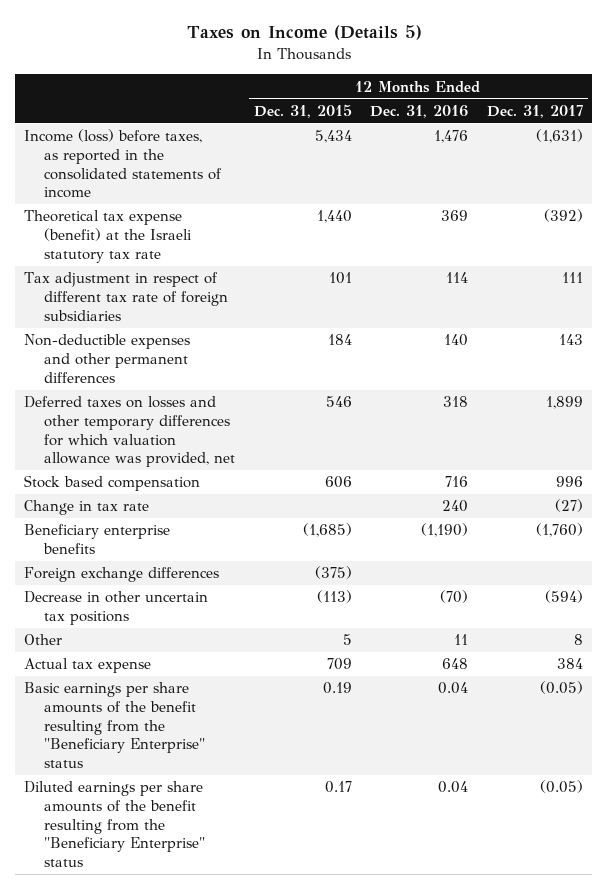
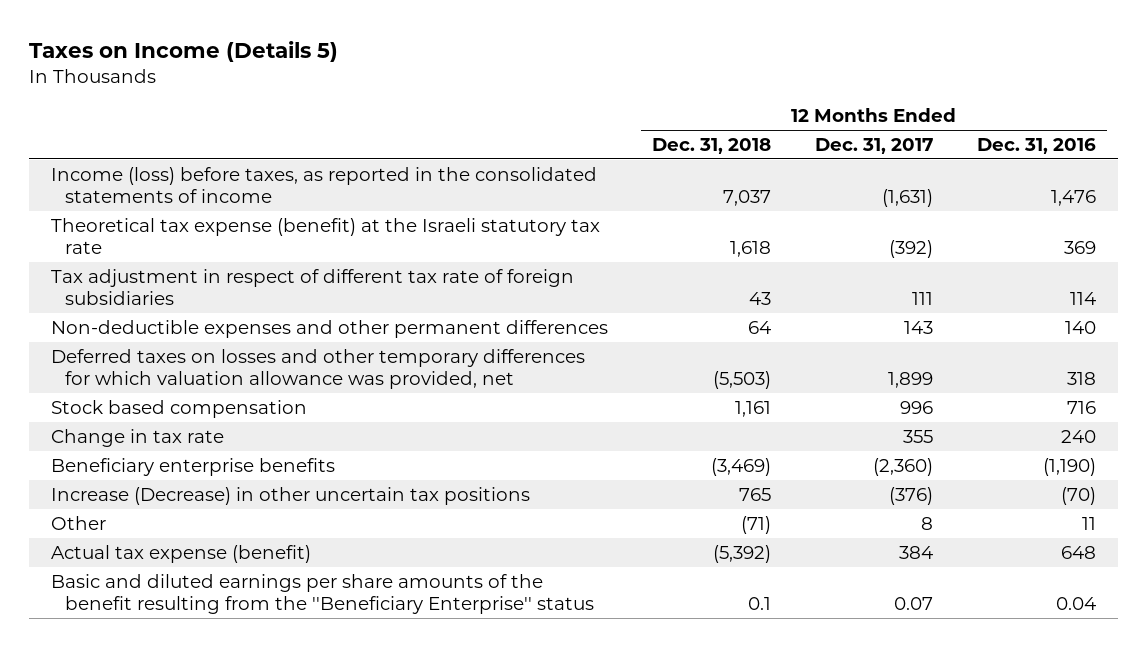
- | 12 Months Ended Dec. 31, 2015 | 12 Months Ended Dec. 31, 2016 | 12 Months Ended Dec. 31, 2017
+ | 12 Months Ended Dec. 31, 2018 | 12 Months Ended Dec. 31, 2017 | 12 Months Ended Dec. 31, 2016
- Change in tax rate | | 240 | (27)
- Beneficiary enterprise benefits | (1,685) | (1,190) | (1,760)
- Foreign exchange differences | (375) | |
- Decrease in other uncertain tax positions | (113) | (70) | (594)
+ Change in tax rate | | 355 | 240
+ Beneficiary enterprise benefits | (3,469) | (2,360) | (1,190)
+ Increase (Decrease) in other uncertain tax positions | 765 | (376) | (70)
- Actual tax expense | 709 | 648 | 384
- Basic earnings per share amounts of the benefit resulting from the "Beneficiary Enterprise" status | 0.19 | 0.04 | (0.05)
- Diluted earnings per share amounts of the benefit resulting from the "Beneficiary Enterprise" status | 0.17 | 0.04 | (0.05)
+ Actual tax expense (benefit) | (5,392) | 384 | 648
+ Basic and diluted earnings per share amounts of the benefit resulting from the ''Beneficiary Enterprise'' status | 0.1 | 0.07 | 0.04

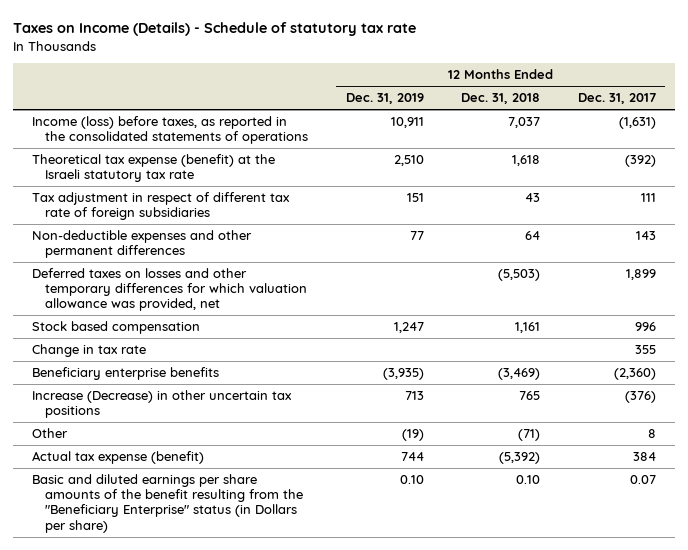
- Taxes on Income (Details 5)
+ Taxes on Income (Details) - Schedule of statutory tax rate
- | 12 Months Ended Dec. 31, 2018 | 12 Months Ended Dec. 31, 2017 | 12 Months Ended Dec. 31, 2016
+ | 12 Months Ended Dec. 31, 2019 | 12 Months Ended Dec. 31, 2018 | 12 Months Ended Dec. 31, 2017
- Income (loss) before taxes, as reported in the consolidated statements of income | 7,037 | (1,631) | 1,476
+ Income (loss) before taxes, as reported in the consolidated statements of operations | 10,911 | 7,037 | (1,631)
- Basic and diluted earnings per share amounts of the benefit resulting from the ''Beneficiary Enterprise'' status | 0.1 | 0.07 | 0.04
+ Basic and diluted earnings per share amounts of the benefit resulting from the "Beneficiary Enterprise" status (in Dollars per share) | 0.10 | 0.10 | 0.07

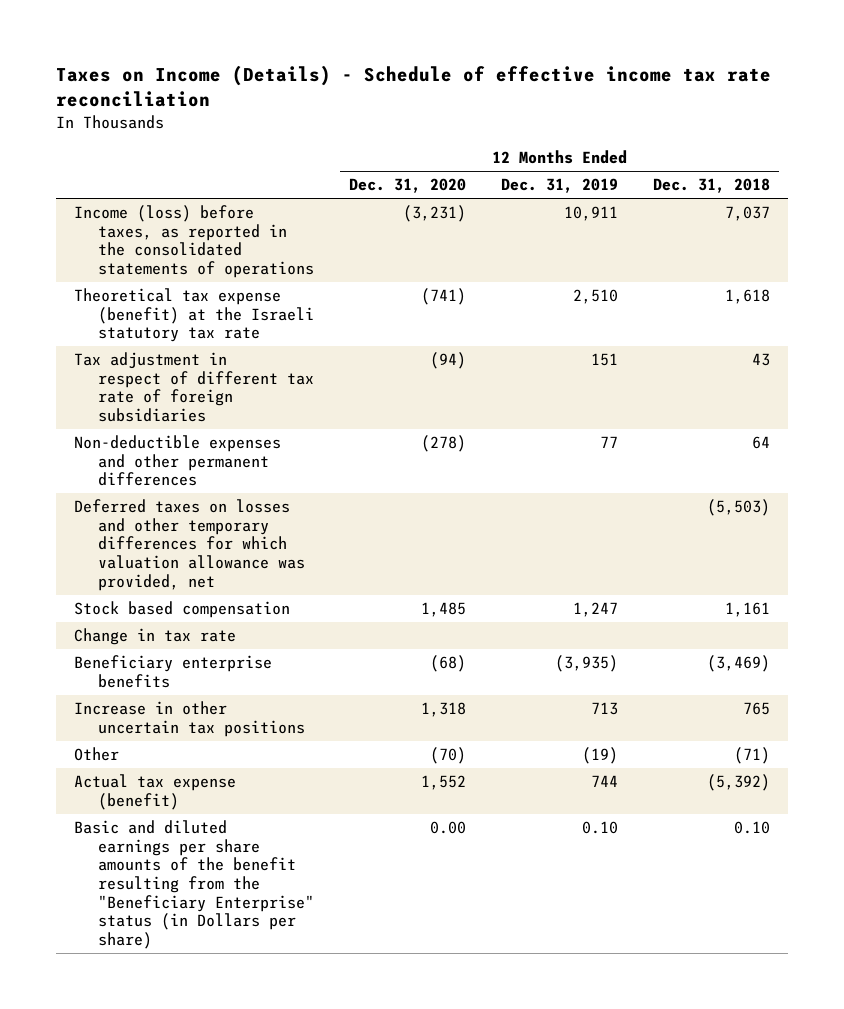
- Taxes on Income (Details) - Schedule of statutory tax rate
+ Taxes on Income (Details) - Schedule of effective income tax rate reconciliation
- | 12 Months Ended Dec. 31, 2019 | 12 Months Ended Dec. 31, 2018 | 12 Months Ended Dec. 31, 2017
+ | 12 Months Ended Dec. 31, 2020 | 12 Months Ended Dec. 31, 2019 | 12 Months Ended Dec. 31, 2018
- Increase (Decrease) in other uncertain tax positions | 713 | 765 | (376)
+ Increase in other uncertain tax positions | 1,318 | 713 | 765

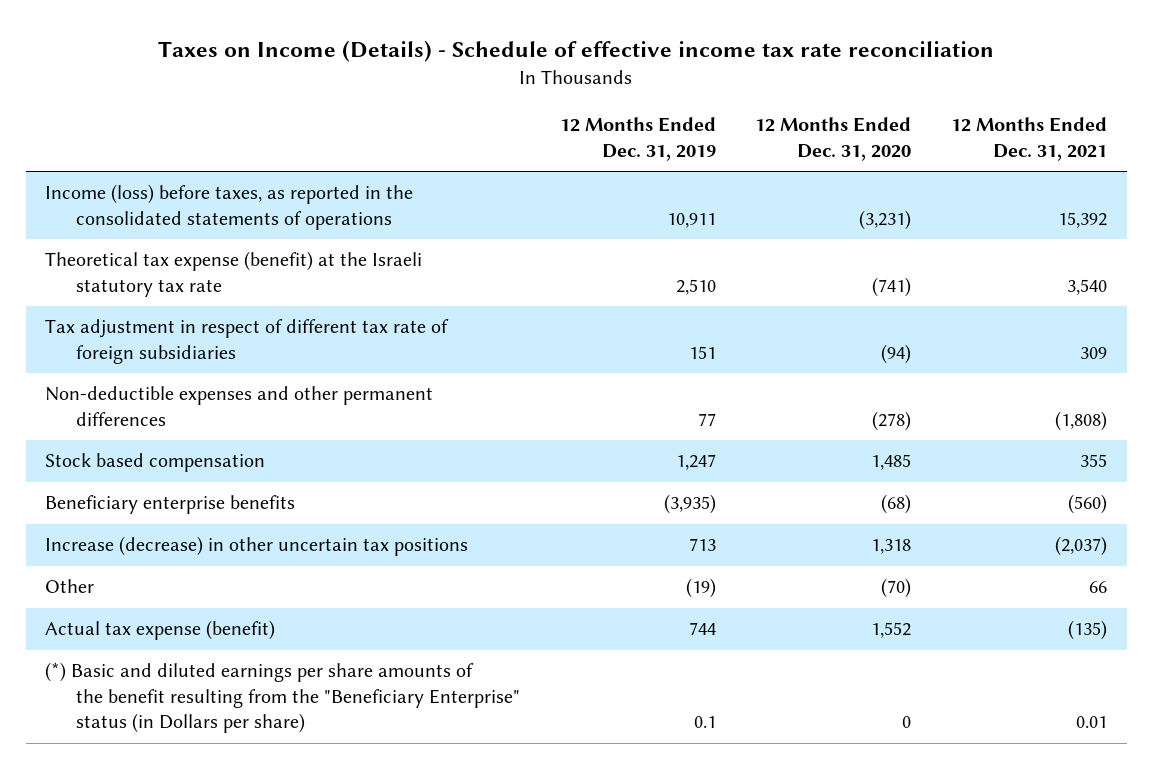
- | 12 Months Ended Dec. 31, 2020 | 12 Months Ended Dec. 31, 2019 | 12 Months Ended Dec. 31, 2018
+ | 12 Months Ended Dec. 31, 2019 | 12 Months Ended Dec. 31, 2020 | 12 Months Ended Dec. 31, 2021
- Deferred taxes on losses and other temporary differences for which valuation allowance was provided, net | | | (5,503)
- Change in tax rate
- Increase in other uncertain tax positions | 1,318 | 713 | 765
+ Increase (decrease) in other uncertain tax positions | 713 | 1,318 | (2,037)
- Basic and diluted earnings per share amounts of the benefit resulting from the "Beneficiary Enterprise" status (in Dollars per share) | 0.00 | 0.10 | 0.10
+ (*) Basic and diluted earnings per share amounts of the benefit resulting from the "Beneficiary Enterprise" status (in Dollars per share) | 0.1 | 0 | 0.01

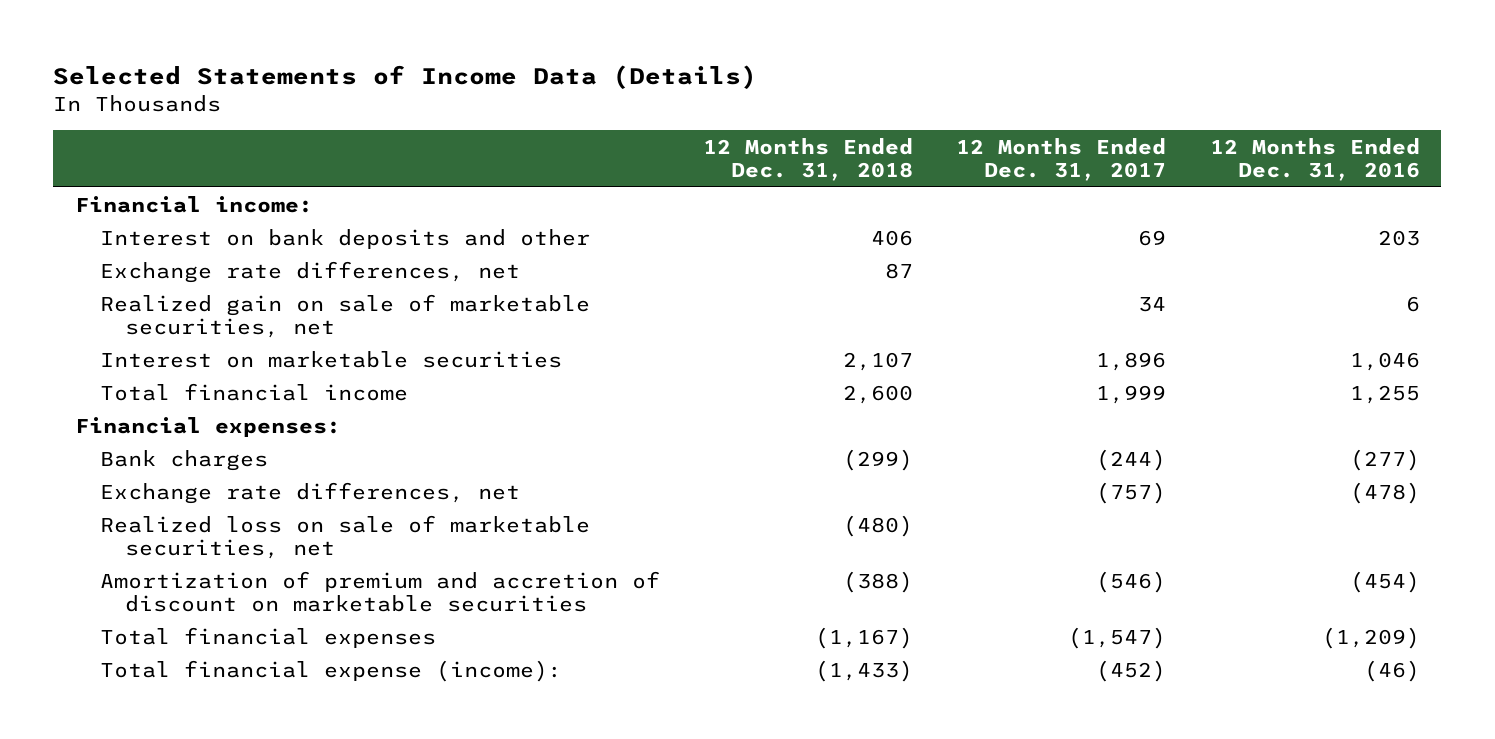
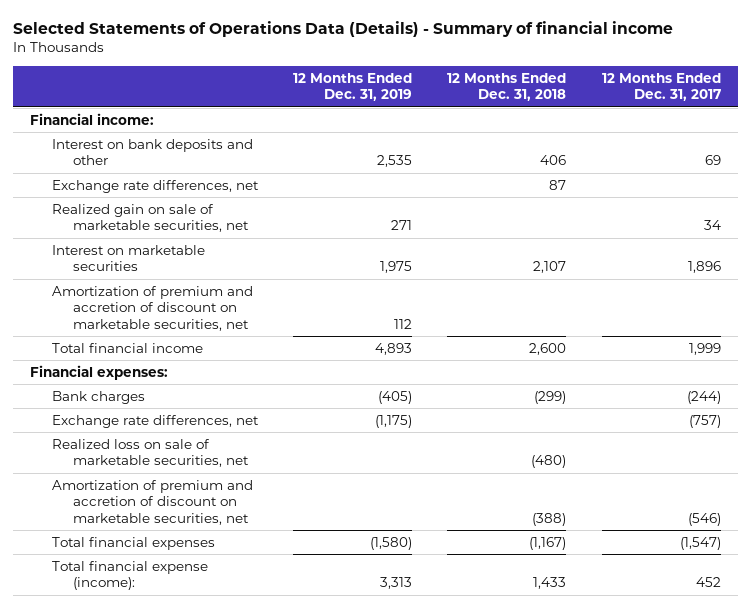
- Selected Statements of Income Data (Details)
+ Selected Statements of Operations Data (Details) - Summary of financial income
- | 12 Months Ended Dec. 31, 2018 | 12 Months Ended Dec. 31, 2017 | 12 Months Ended Dec. 31, 2016
+ | 12 Months Ended Dec. 31, 2019 | 12 Months Ended Dec. 31, 2018 | 12 Months Ended Dec. 31, 2017
+ Amortization of premium and accretion of discount on marketable securities, net | 112 | |
- Amortization of premium and accretion of discount on marketable securities | (388) | (546) | (454)
+ Amortization of premium and accretion of discount on marketable securities, net | | (388) | (546)
- Total financial expense (income): | (1,433) | (452) | (46)
+ Total financial expense (income): | 3,313 | 1,433 | 452

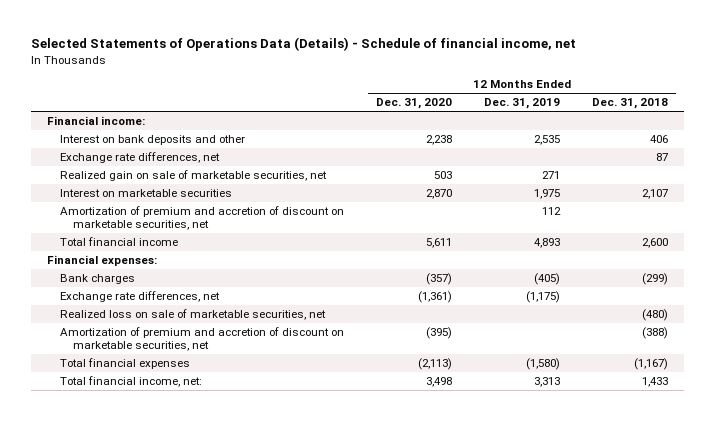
- Selected Statements of Operations Data (Details) - Summary of financial income
+ Selected Statements of Operations Data (Details) - Schedule of financial income, net
- | 12 Months Ended Dec. 31, 2019 | 12 Months Ended Dec. 31, 2018 | 12 Months Ended Dec. 31, 2017
+ | 12 Months Ended Dec. 31, 2020 | 12 Months Ended Dec. 31, 2019 | 12 Months Ended Dec. 31, 2018
- Total financial expense (income): | 3,313 | 1,433 | 452
+ Total financial income, net: | 3,498 | 3,313 | 1,433

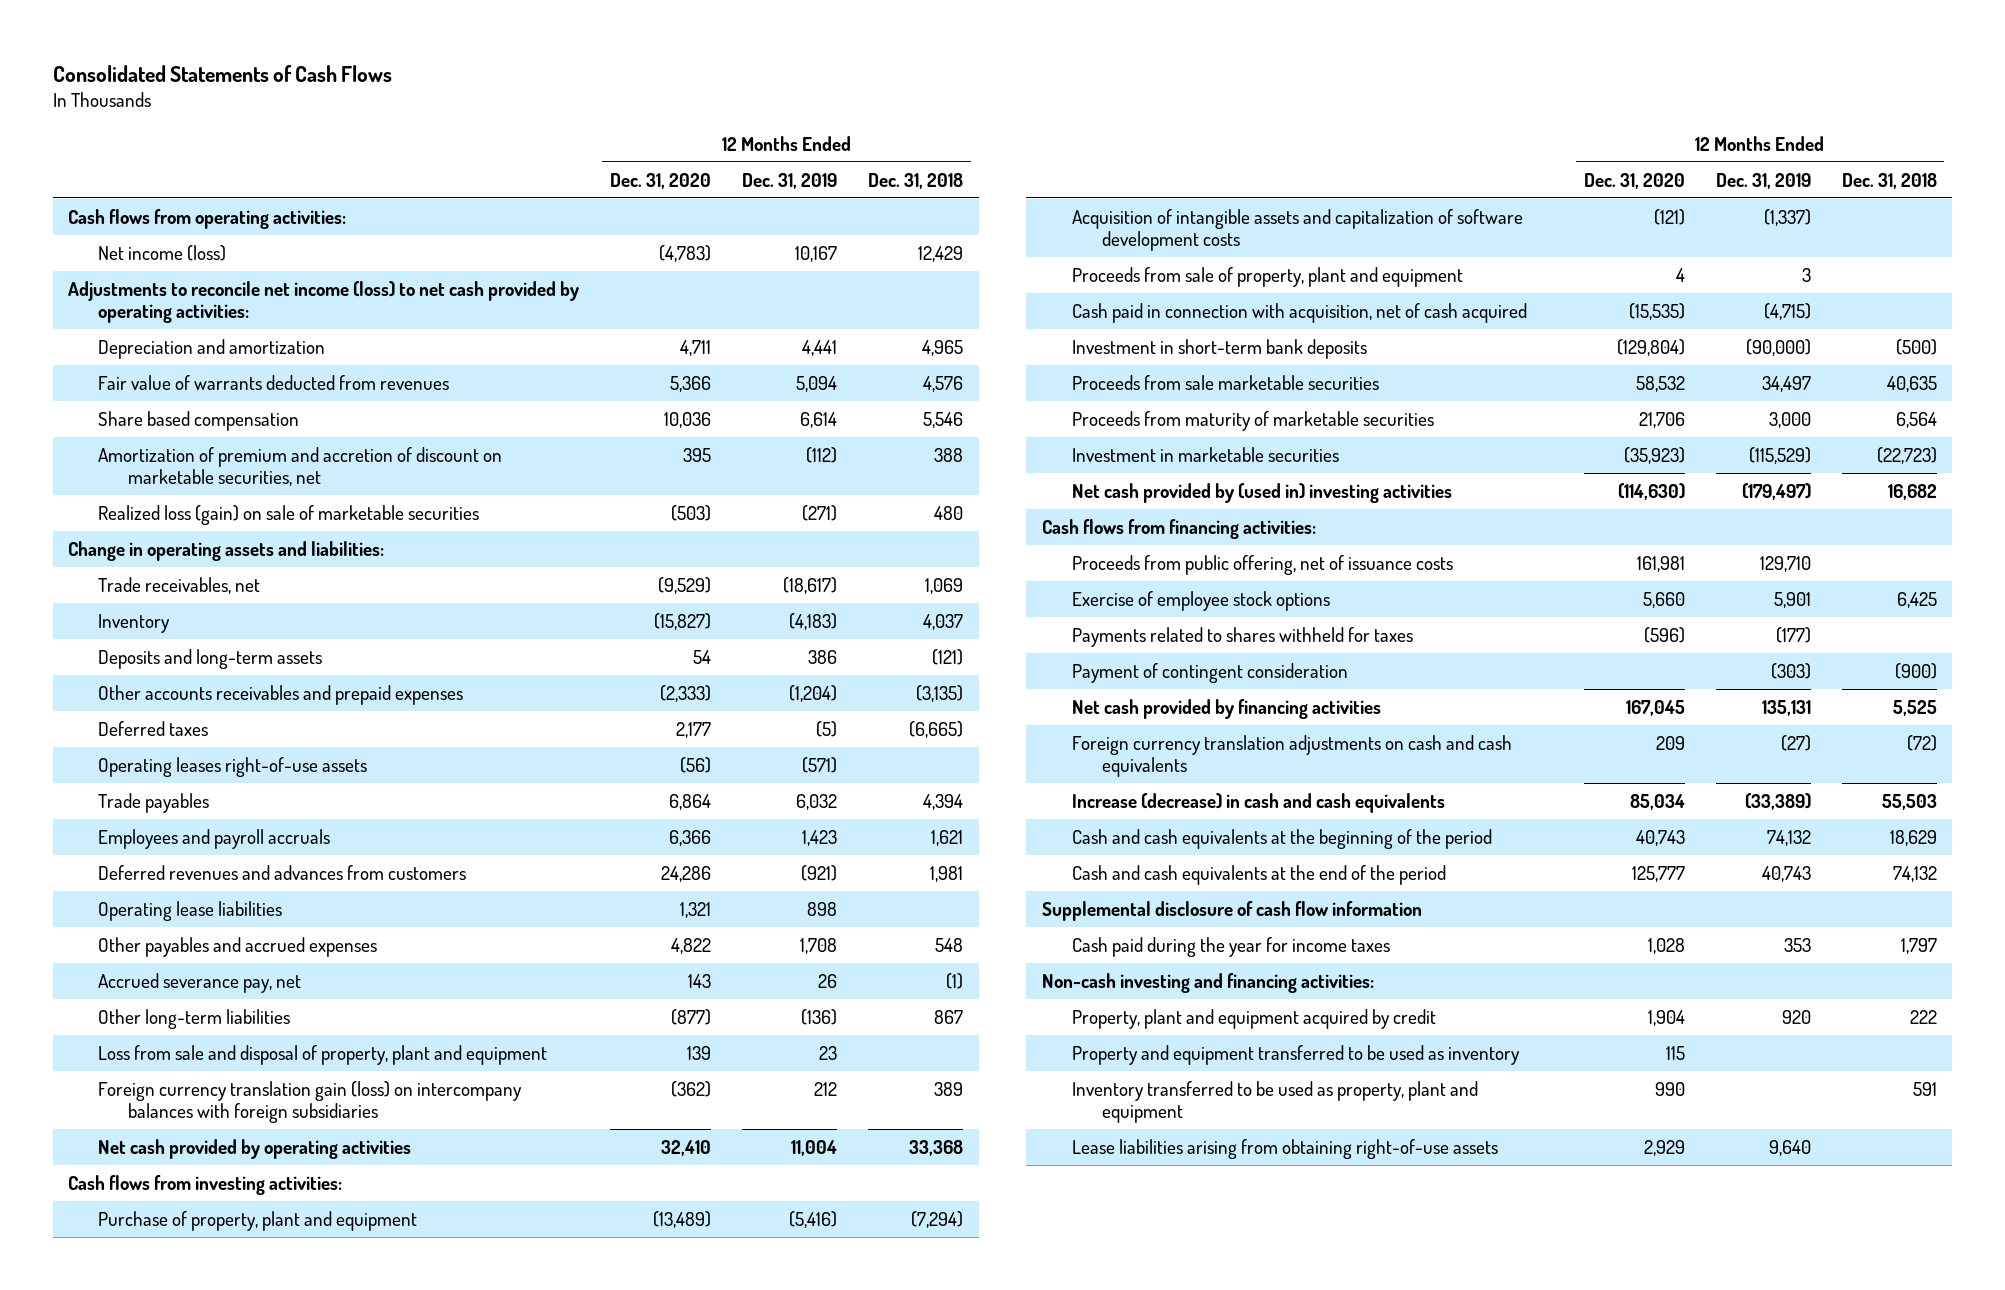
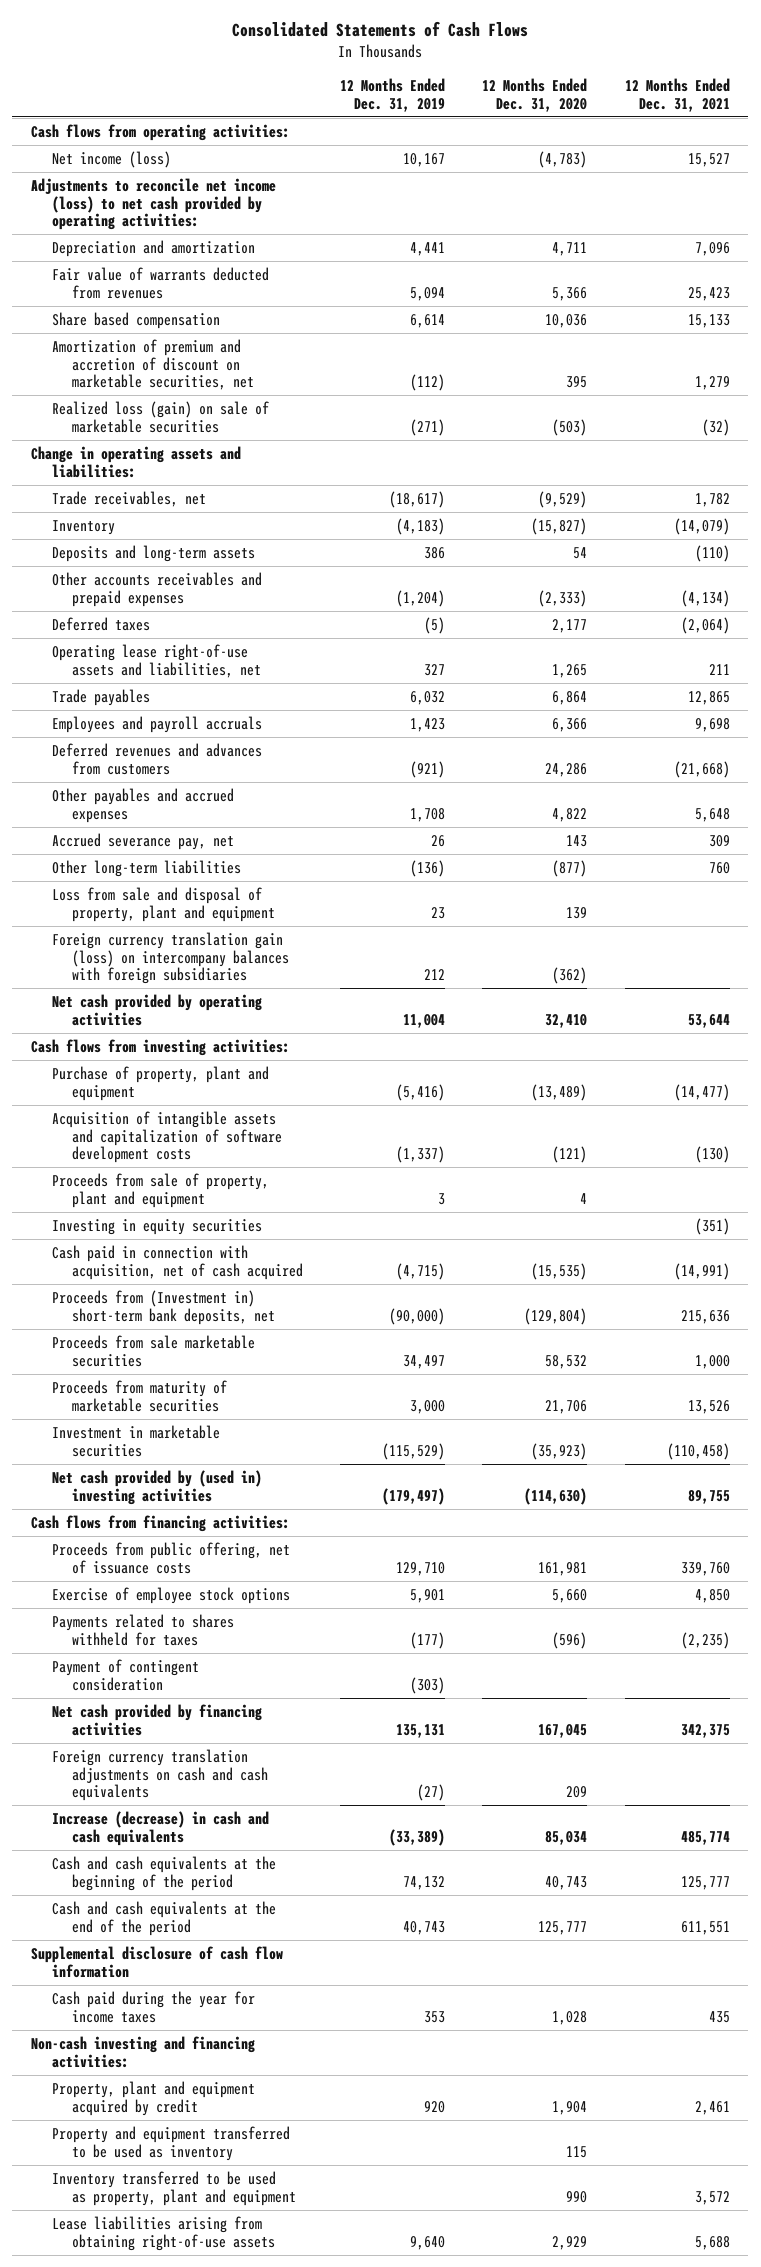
- | 12 Months Ended Dec. 31, 2020 | 12 Months Ended Dec. 31, 2019 | 12 Months Ended Dec. 31, 2018
+ | 12 Months Ended Dec. 31, 2019 | 12 Months Ended Dec. 31, 2020 | 12 Months Ended Dec. 31, 2021
- Operating leases right-of-use assets | (56) | (571) |
+ Operating lease right-of-use assets and liabilities, net | 327 | 1,265 | 211
- Operating lease liabilities | 1,321 | 898 |
+ Investing in equity securities | | | (351)
- Investment in short-term bank deposits | (129,804) | (90,000) | (500)
+ Proceeds from (Investment in) short-term bank deposits, net | (90,000) | (129,804) | 215,636

